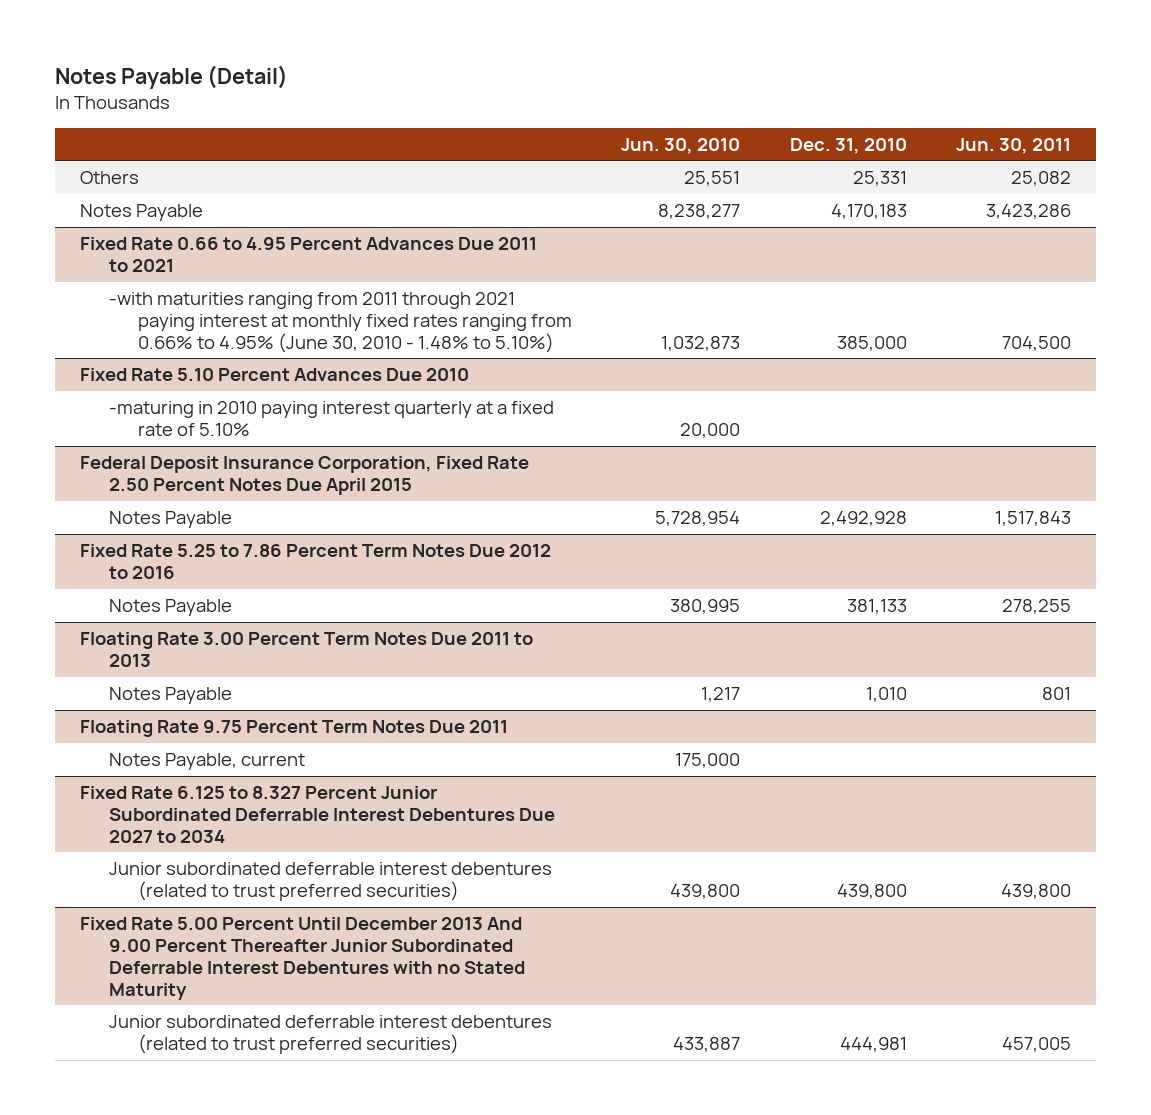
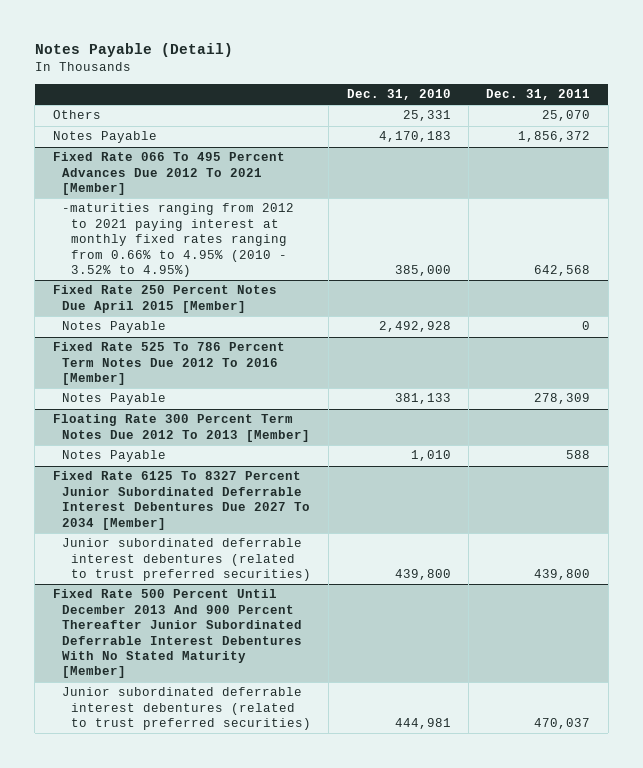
- | Jun. 30, 2010 | Dec. 31, 2010 | Jun. 30, 2011
+ | Dec. 31, 2010 | Dec. 31, 2011
- Fixed Rate 0.66 to 4.95 Percent Advances Due 2011 to 2021
- -with maturities ranging from 2011 through 2021 paying interest at monthly fixed rates ranging from 0.66% to 4.95% (June 30, 2010 - 1.48% to 5.10%) | 1,032,873 | 385,000 | 704,500
- Fixed Rate 5.10 Percent Advances Due 2010
- -maturing in 2010 paying interest quarterly at a fixed rate of 5.10% | 20,000 | |
- Federal Deposit Insurance Corporation, Fixed Rate 2.50 Percent Notes Due April 2015
+ Fixed Rate 066 To 495 Percent Advances Due 2012 To 2021 [Member]
+ -maturities ranging from 2012 to 2021 paying interest at monthly fixed rates ranging from 0.66% to 4.95% (2010 - 3.52% to 4.95%) | 385,000 | 642,568
+ Fixed Rate 250 Percent Notes Due April 2015 [Member]
- Fixed Rate 5.25 to 7.86 Percent Term Notes Due 2012 to 2016
+ Fixed Rate 525 To 786 Percent Term Notes Due 2012 To 2016 [Member]
- Floating Rate 3.00 Percent Term Notes Due 2011 to 2013
+ Floating Rate 300 Percent Term Notes Due 2012 To 2013 [Member]
- Floating Rate 9.75 Percent Term Notes Due 2011
- Notes Payable, current | 175,000 | |
- Fixed Rate 6.125 to 8.327 Percent Junior Subordinated Deferrable Interest Debentures Due 2027 to 2034
+ Fixed Rate 6125 To 8327 Percent Junior Subordinated Deferrable Interest Debentures Due 2027 To 2034 [Member]
- Fixed Rate 5.00 Percent Until December 2013 And 9.00 Percent Thereafter Junior Subordinated Deferrable Interest Debentures with no Stated Maturity
+ Fixed Rate 500 Percent Until December 2013 And 900 Percent Thereafter Junior Subordinated Deferrable Interest Debentures With No Stated Maturity [Member]

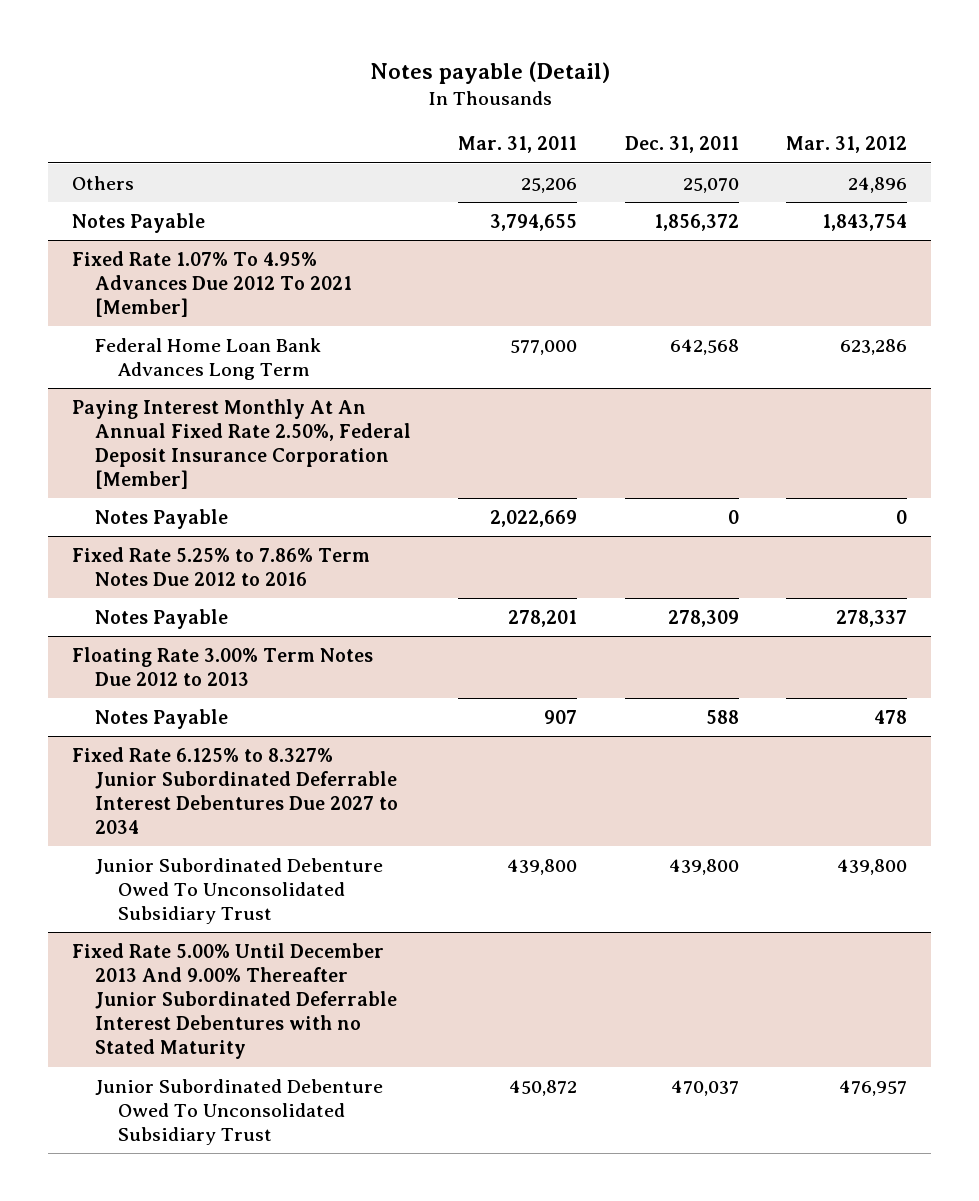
- Notes Payable (Detail)
+ Notes payable (Detail)
- | Dec. 31, 2010 | Dec. 31, 2011
+ | Mar. 31, 2011 | Dec. 31, 2011 | Mar. 31, 2012
- Fixed Rate 066 To 495 Percent Advances Due 2012 To 2021 [Member]
- -maturities ranging from 2012 to 2021 paying interest at monthly fixed rates ranging from 0.66% to 4.95% (2010 - 3.52% to 4.95%) | 385,000 | 642,568
- Fixed Rate 250 Percent Notes Due April 2015 [Member]
+ Fixed Rate 1.07% To 4.95% Advances Due 2012 To 2021 [Member]
+ Federal Home Loan Bank Advances Long Term | 577,000 | 642,568 | 623,286
+ Paying Interest Monthly At An Annual Fixed Rate 2.50%, Federal Deposit Insurance Corporation [Member]
- Fixed Rate 525 To 786 Percent Term Notes Due 2012 To 2016 [Member]
+ Fixed Rate 5.25% to 7.86% Term Notes Due 2012 to 2016
- Floating Rate 300 Percent Term Notes Due 2012 To 2013 [Member]
+ Floating Rate 3.00% Term Notes Due 2012 to 2013
- Fixed Rate 6125 To 8327 Percent Junior Subordinated Deferrable Interest Debentures Due 2027 To 2034 [Member]
- Junior subordinated deferrable interest debentures (related to trust preferred securities) | 439,800 | 439,800
- Fixed Rate 500 Percent Until December 2013 And 900 Percent Thereafter Junior Subordinated Deferrable Interest Debentures With No Stated Maturity [Member]
- Junior subordinated deferrable interest debentures (related to trust preferred securities) | 444,981 | 470,037
+ Fixed Rate 6.125% to 8.327% Junior Subordinated Deferrable Interest Debentures Due 2027 to 2034
+ Junior Subordinated Debenture Owed To Unconsolidated Subsidiary Trust | 439,800 | 439,800 | 439,800
+ Fixed Rate 5.00% Until December 2013 And 9.00% Thereafter Junior Subordinated Deferrable Interest Debentures with no Stated Maturity
+ Junior Subordinated Debenture Owed To Unconsolidated Subsidiary Trust | 450,872 | 470,037 | 476,957

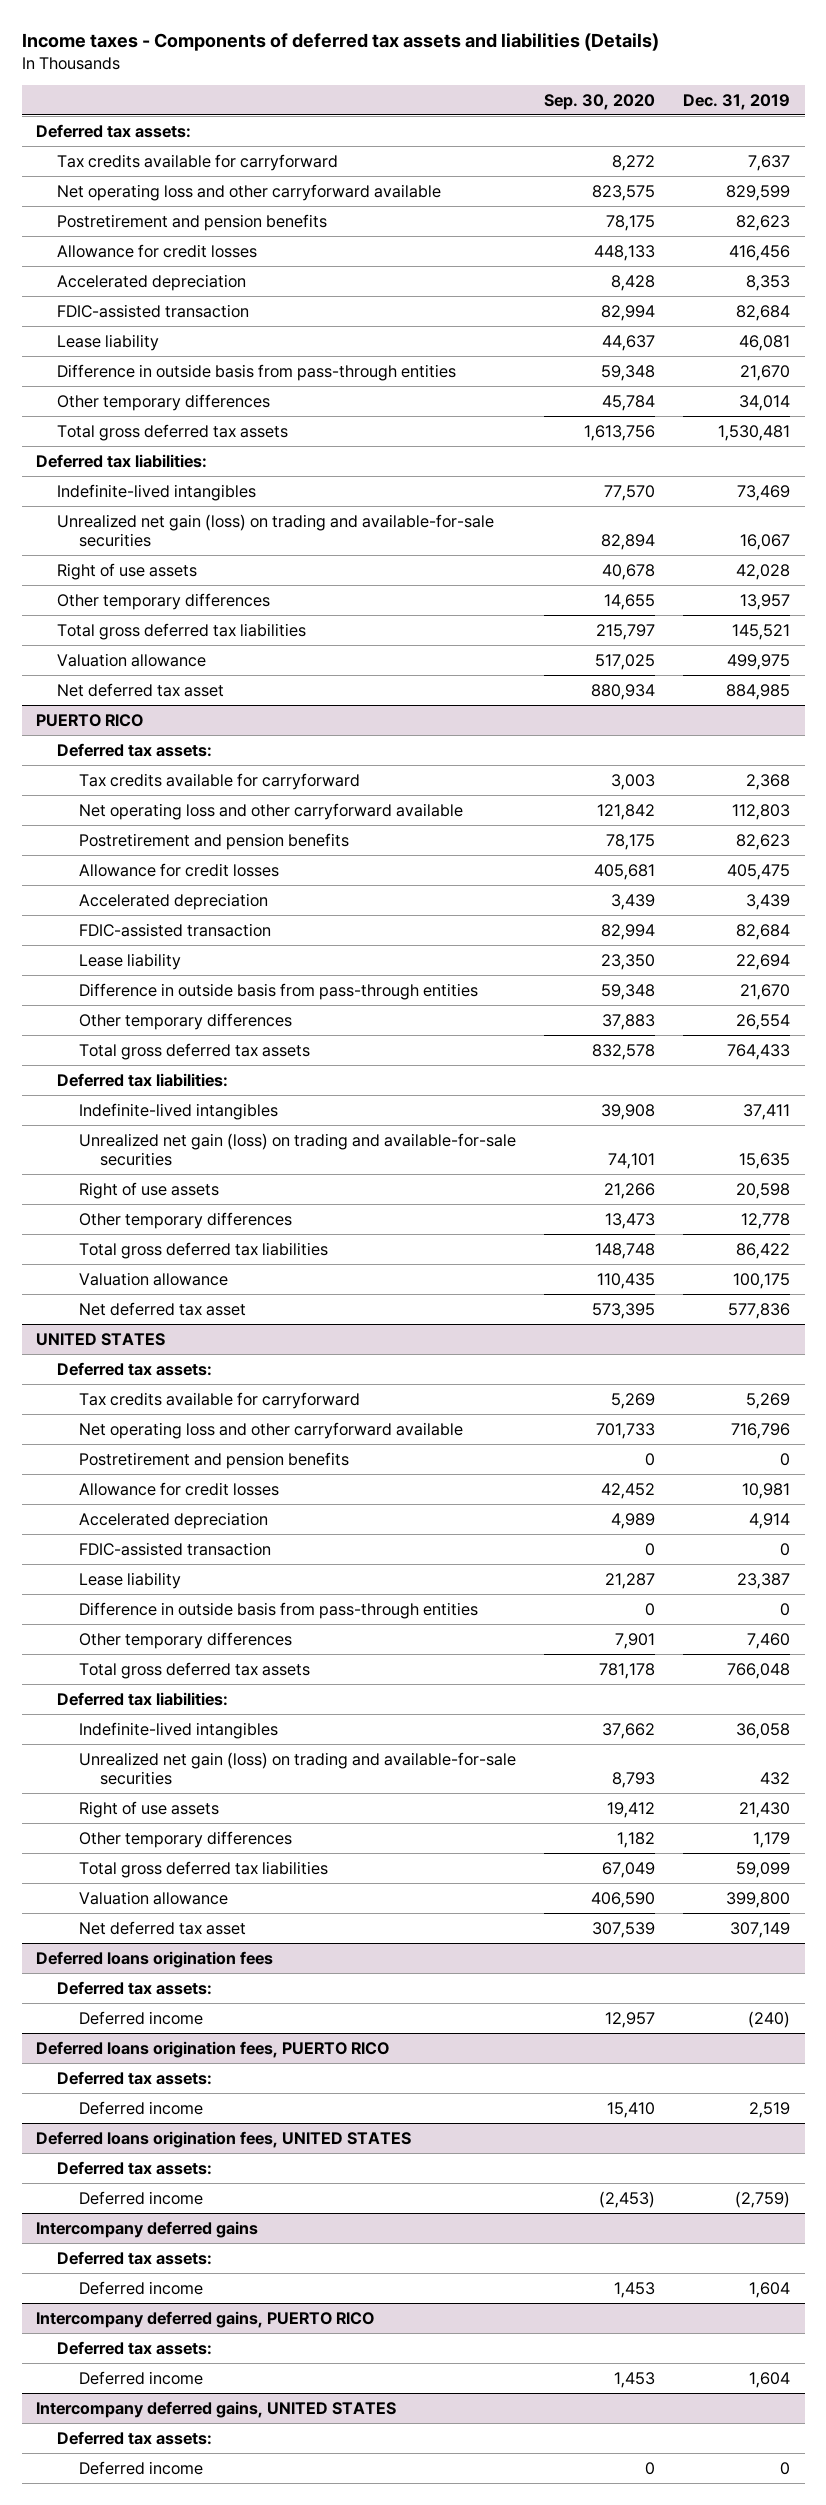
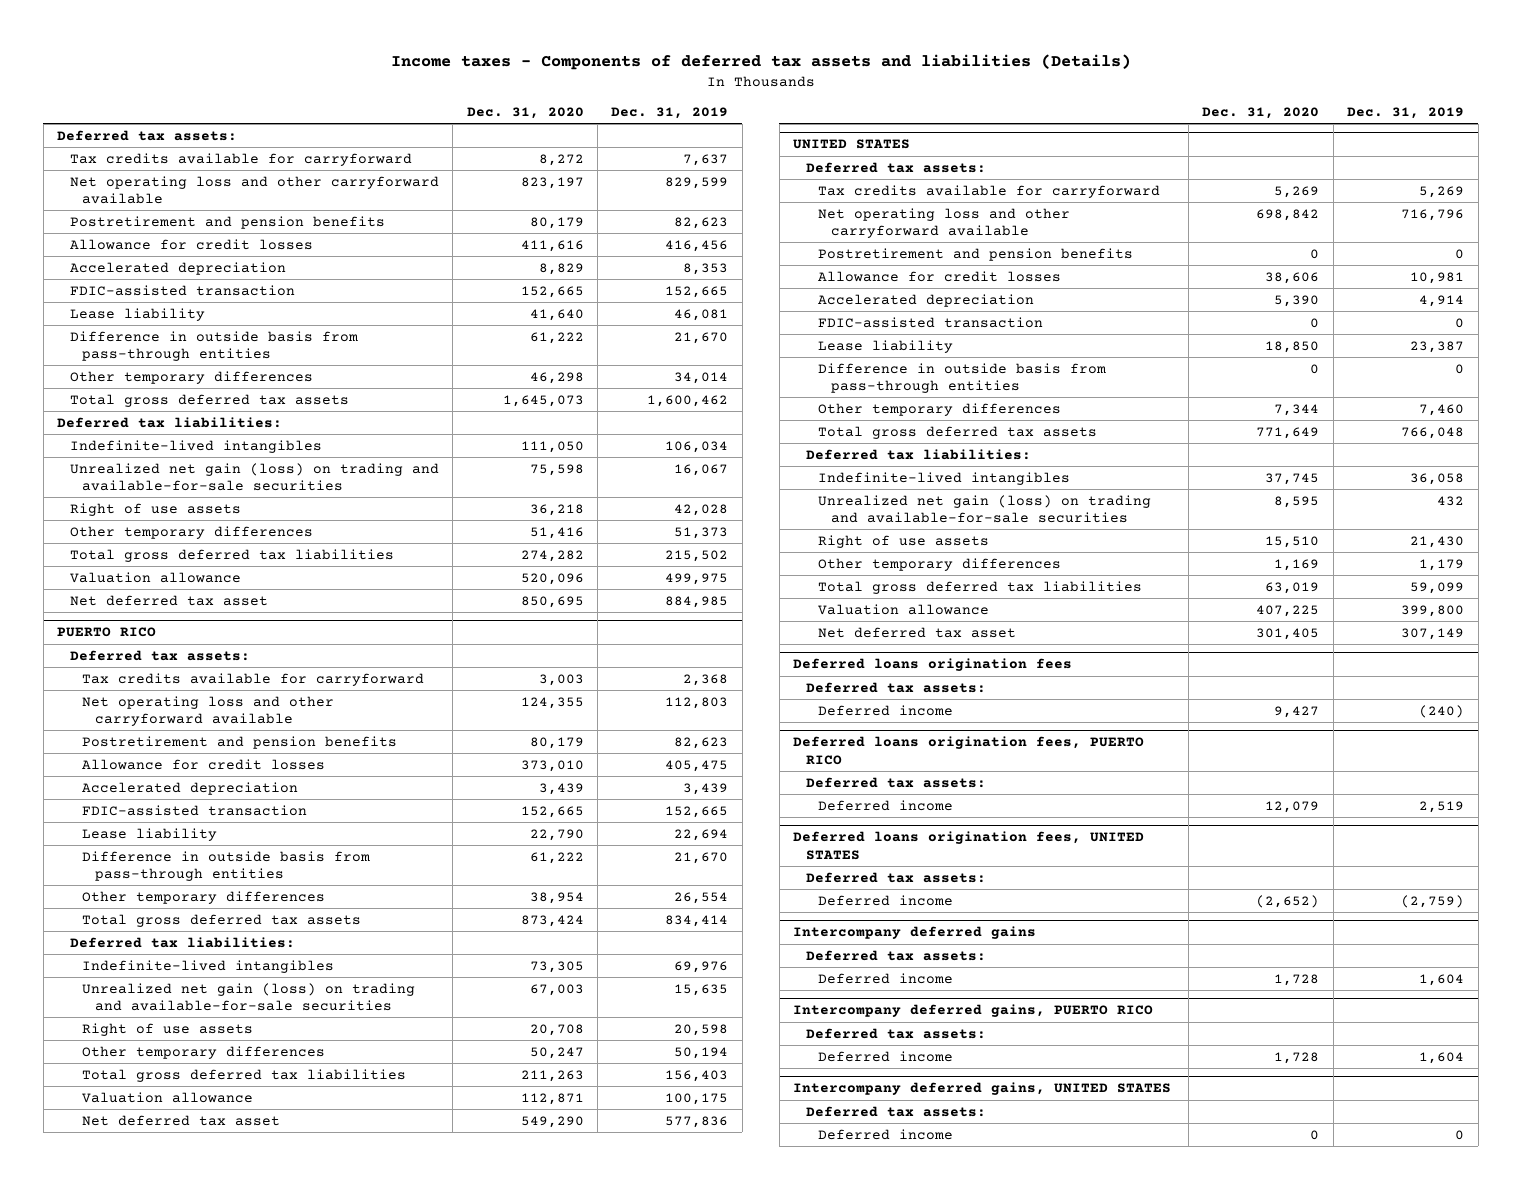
- | Sep. 30, 2020 | Dec. 31, 2019
+ | Dec. 31, 2020 | Dec. 31, 2019
- FDIC-assisted transaction | 82,994 | 82,684
+ FDIC-assisted transaction | 152,665 | 152,665
- Total gross deferred tax assets | 1,613,756 | 1,530,481
+ Total gross deferred tax assets | 1,645,073 | 1,600,462
- Indefinite-lived intangibles | 77,570 | 73,469
+ Indefinite-lived intangibles | 111,050 | 106,034
- Other temporary differences | 14,655 | 13,957
- Total gross deferred tax liabilities | 215,797 | 145,521
+ Other temporary differences | 51,416 | 51,373
+ Total gross deferred tax liabilities | 274,282 | 215,502
@ PUERTO RICO
- FDIC-assisted transaction | 82,994 | 82,684
+ FDIC-assisted transaction | 152,665 | 152,665
- Total gross deferred tax assets | 832,578 | 764,433
+ Total gross deferred tax assets | 873,424 | 834,414
- Indefinite-lived intangibles | 39,908 | 37,411
+ Indefinite-lived intangibles | 73,305 | 69,976
- Other temporary differences | 13,473 | 12,778
- Total gross deferred tax liabilities | 148,748 | 86,422
+ Other temporary differences | 50,247 | 50,194
+ Total gross deferred tax liabilities | 211,263 | 156,403

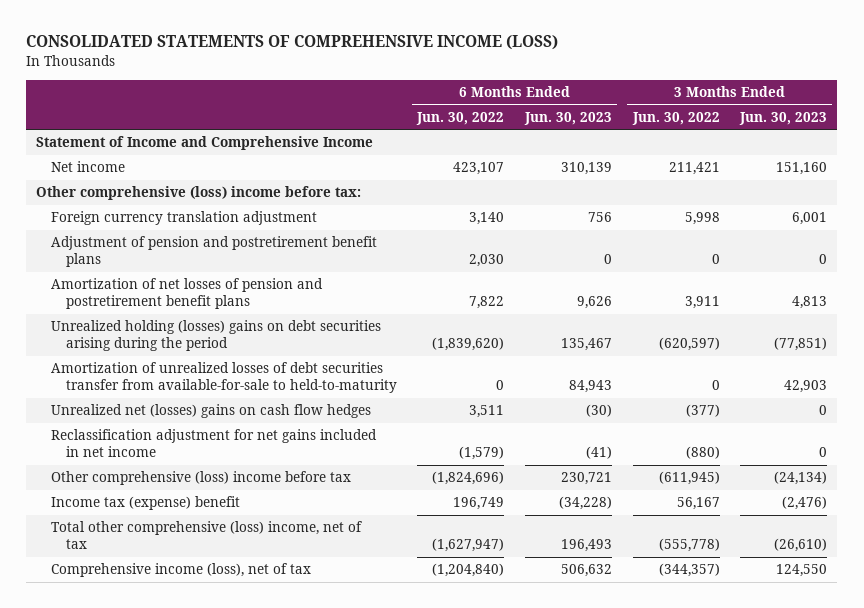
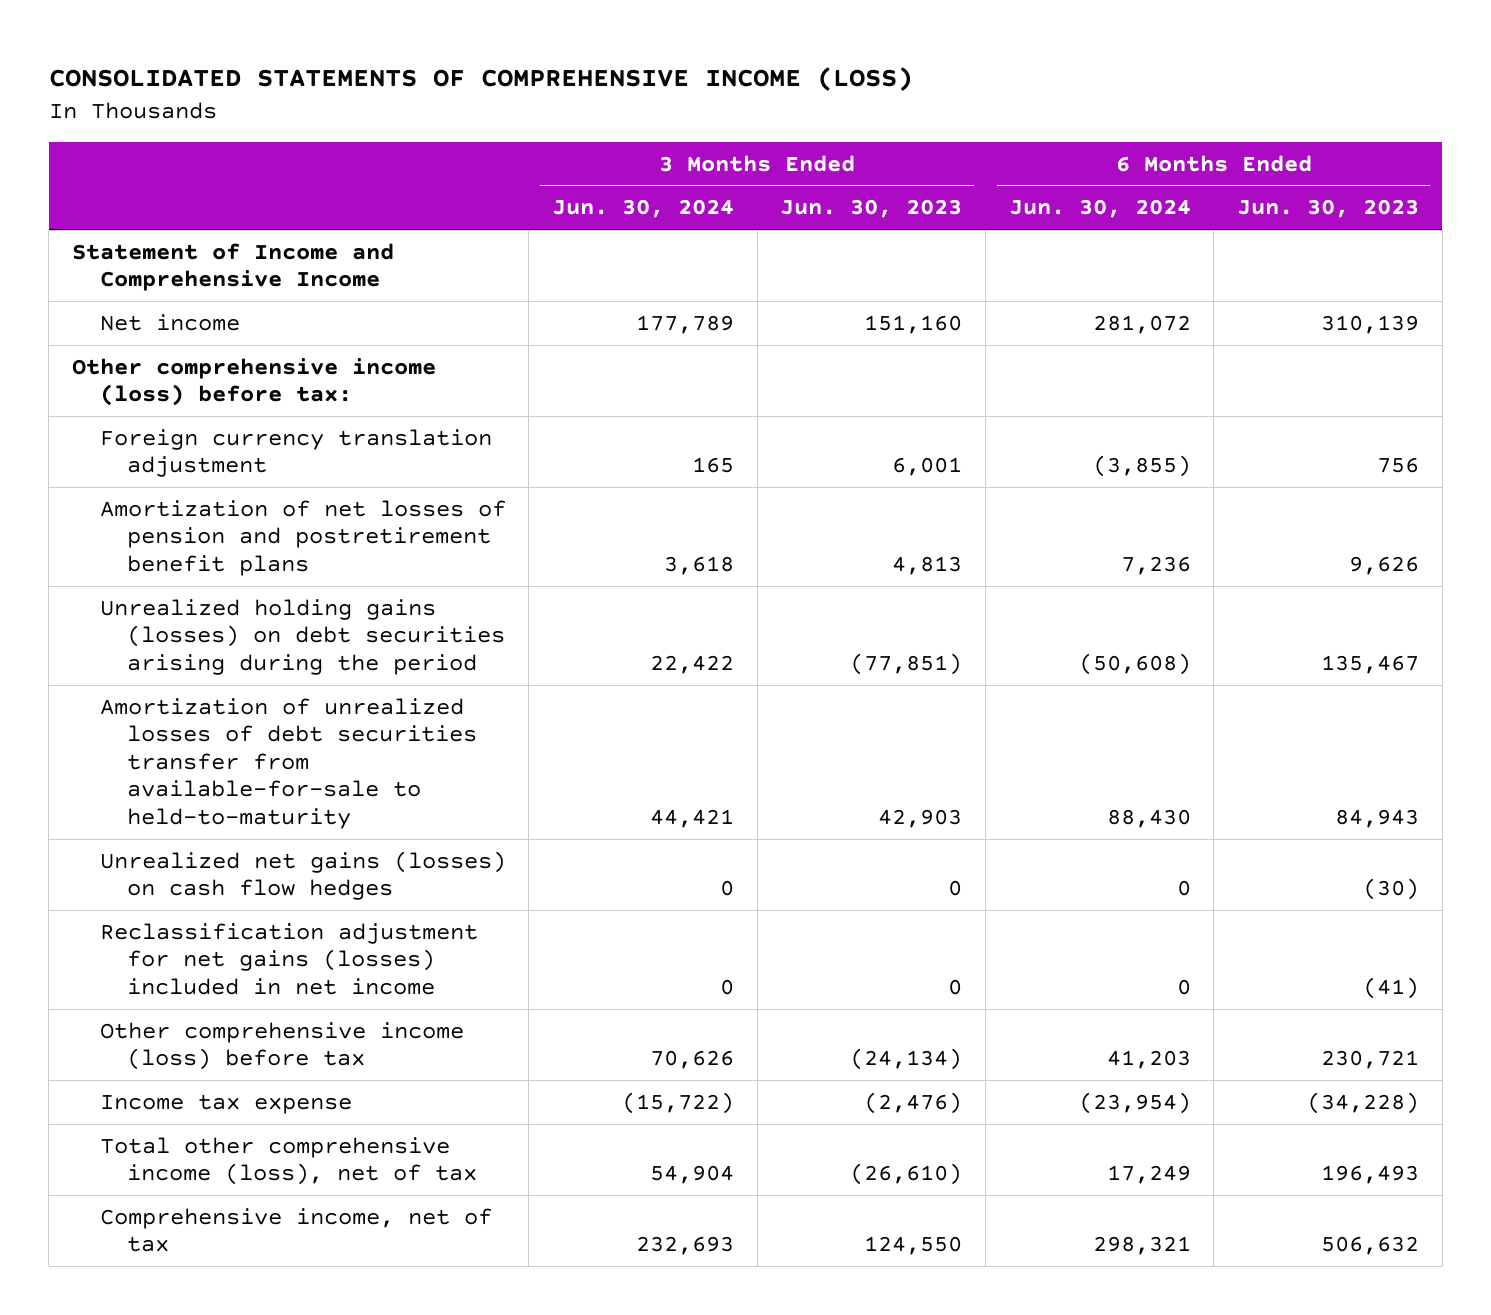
- | 6 Months Ended Jun. 30, 2022 | 6 Months Ended Jun. 30, 2023 | 3 Months Ended Jun. 30, 2022 | 3 Months Ended Jun. 30, 2023
+ | 3 Months Ended Jun. 30, 2024 | 3 Months Ended Jun. 30, 2023 | 6 Months Ended Jun. 30, 2024 | 6 Months Ended Jun. 30, 2023
- Other comprehensive (loss) income before tax:
+ Other comprehensive income (loss) before tax:
- Adjustment of pension and postretirement benefit plans | 2,030 | 0 | 0 | 0
- Unrealized holding (losses) gains on debt securities arising during the period | (1,839,620) | 135,467 | (620,597) | (77,851)
+ Unrealized holding gains (losses) on debt securities arising during the period | 22,422 | (77,851) | (50,608) | 135,467
- Unrealized net (losses) gains on cash flow hedges | 3,511 | (30) | (377) | 0
- Reclassification adjustment for net gains included in net income | (1,579) | (41) | (880) | 0
- Other comprehensive (loss) income before tax | (1,824,696) | 230,721 | (611,945) | (24,134)
- Income tax (expense) benefit | 196,749 | (34,228) | 56,167 | (2,476)
- Total other comprehensive (loss) income, net of tax | (1,627,947) | 196,493 | (555,778) | (26,610)
- Comprehensive income (loss), net of tax | (1,204,840) | 506,632 | (344,357) | 124,550
+ Unrealized net gains (losses) on cash flow hedges | 0 | 0 | 0 | (30)
+ Reclassification adjustment for net gains (losses) included in net income | 0 | 0 | 0 | (41)
+ Other comprehensive income (loss) before tax | 70,626 | (24,134) | 41,203 | 230,721
+ Income tax expense | (15,722) | (2,476) | (23,954) | (34,228)
+ Total other comprehensive income (loss), net of tax | 54,904 | (26,610) | 17,249 | 196,493
+ Comprehensive income, net of tax | 232,693 | 124,550 | 298,321 | 506,632

